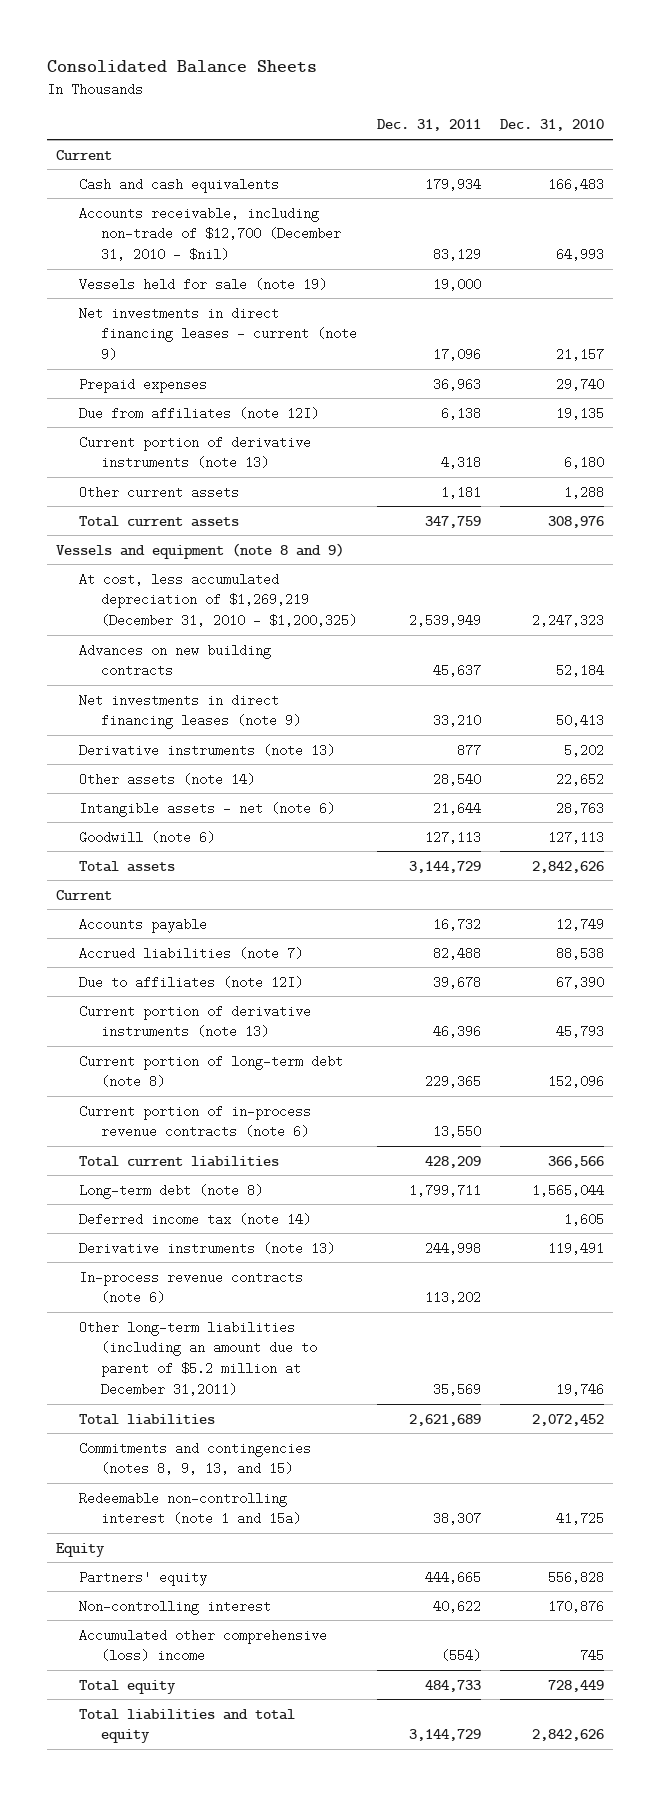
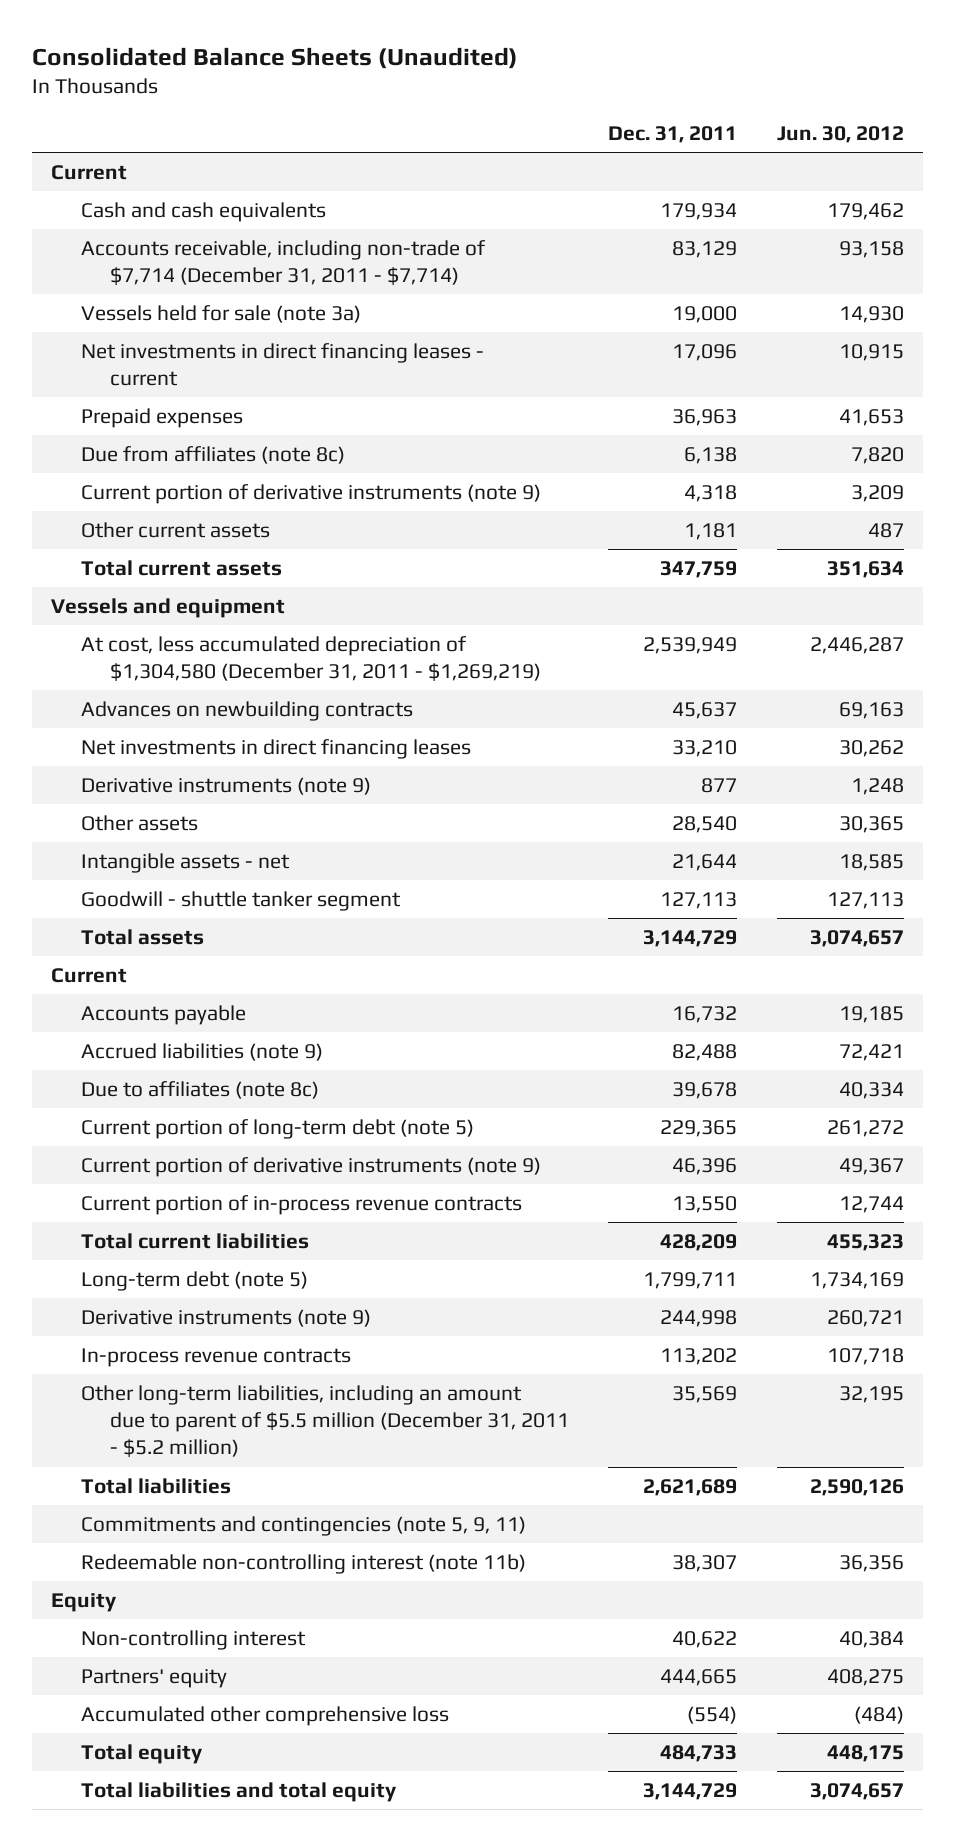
- Consolidated Balance Sheets
+ Consolidated Balance Sheets (Unaudited)
- | Dec. 31, 2011 | Dec. 31, 2010
+ | Dec. 31, 2011 | Jun. 30, 2012
- Accounts receivable, including non-trade of $12,700 (December 31, 2010 - $nil) | 83,129 | 64,993
- Vessels held for sale (note 19) | 19,000 |
- Net investments in direct financing leases - current (note 9) | 17,096 | 21,157
+ Accounts receivable, including non-trade of $7,714 (December 31, 2011 - $7,714) | 83,129 | 93,158
+ Vessels held for sale (note 3a) | 19,000 | 14,930
+ Net investments in direct financing leases - current | 17,096 | 10,915
- Due from affiliates (note 12I) | 6,138 | 19,135
- Current portion of derivative instruments (note 13) | 4,318 | 6,180
+ Due from affiliates (note 8c) | 6,138 | 7,820
+ Current portion of derivative instruments (note 9) | 4,318 | 3,209
- Vessels and equipment (note 8 and 9)
- At cost, less accumulated depreciation of $1,269,219 (December 31, 2010 - $1,200,325) | 2,539,949 | 2,247,323
- Advances on new building contracts | 45,637 | 52,184
- Net investments in direct financing leases (note 9) | 33,210 | 50,413
- Derivative instruments (note 13) | 877 | 5,202
- Other assets (note 14) | 28,540 | 22,652
- Intangible assets - net (note 6) | 21,644 | 28,763
- Goodwill (note 6) | 127,113 | 127,113
+ Vessels and equipment
+ At cost, less accumulated depreciation of $1,304,580 (December 31, 2011 - $1,269,219) | 2,539,949 | 2,446,287
+ Advances on newbuilding contracts | 45,637 | 69,163
+ Net investments in direct financing leases | 33,210 | 30,262
+ Derivative instruments (note 9) | 877 | 1,248
+ Other assets | 28,540 | 30,365
+ Intangible assets - net | 21,644 | 18,585
+ Goodwill - shuttle tanker segment | 127,113 | 127,113
- Accrued liabilities (note 7) | 82,488 | 88,538
- Due to affiliates (note 12I) | 39,678 | 67,390
- Current portion of derivative instruments (note 13) | 46,396 | 45,793
- Current portion of long-term debt (note 8) | 229,365 | 152,096
- Current portion of in-process revenue contracts (note 6) | 13,550 |
+ Accrued liabilities (note 9) | 82,488 | 72,421
+ Due to affiliates (note 8c) | 39,678 | 40,334
+ Current portion of long-term debt (note 5) | 229,365 | 261,272
+ Current portion of derivative instruments (note 9) | 46,396 | 49,367
+ Current portion of in-process revenue contracts | 13,550 | 12,744
- Long-term debt (note 8) | 1,799,711 | 1,565,044
- Deferred income tax (note 14) | | 1,605
- Derivative instruments (note 13) | 244,998 | 119,491
- In-process revenue contracts (note 6) | 113,202 |
- Other long-term liabilities (including an amount due to parent of $5.2 million at December 31,2011) | 35,569 | 19,746
+ Long-term debt (note 5) | 1,799,711 | 1,734,169
+ Derivative instruments (note 9) | 244,998 | 260,721
+ In-process revenue contracts | 113,202 | 107,718
+ Other long-term liabilities, including an amount due to parent of $5.5 million (December 31, 2011 - $5.2 million) | 35,569 | 32,195
- Commitments and contingencies (notes 8, 9, 13, and 15)
- Redeemable non-controlling interest (note 1 and 15a) | 38,307 | 41,725
+ Commitments and contingencies (note 5, 9, 11)
+ Redeemable non-controlling interest (note 11b) | 38,307 | 36,356
- Accumulated other comprehensive (loss) income | (554) | 745
moved down: Partners' equity | 444,665 | 408,275
+ Accumulated other comprehensive loss | (554) | (484)

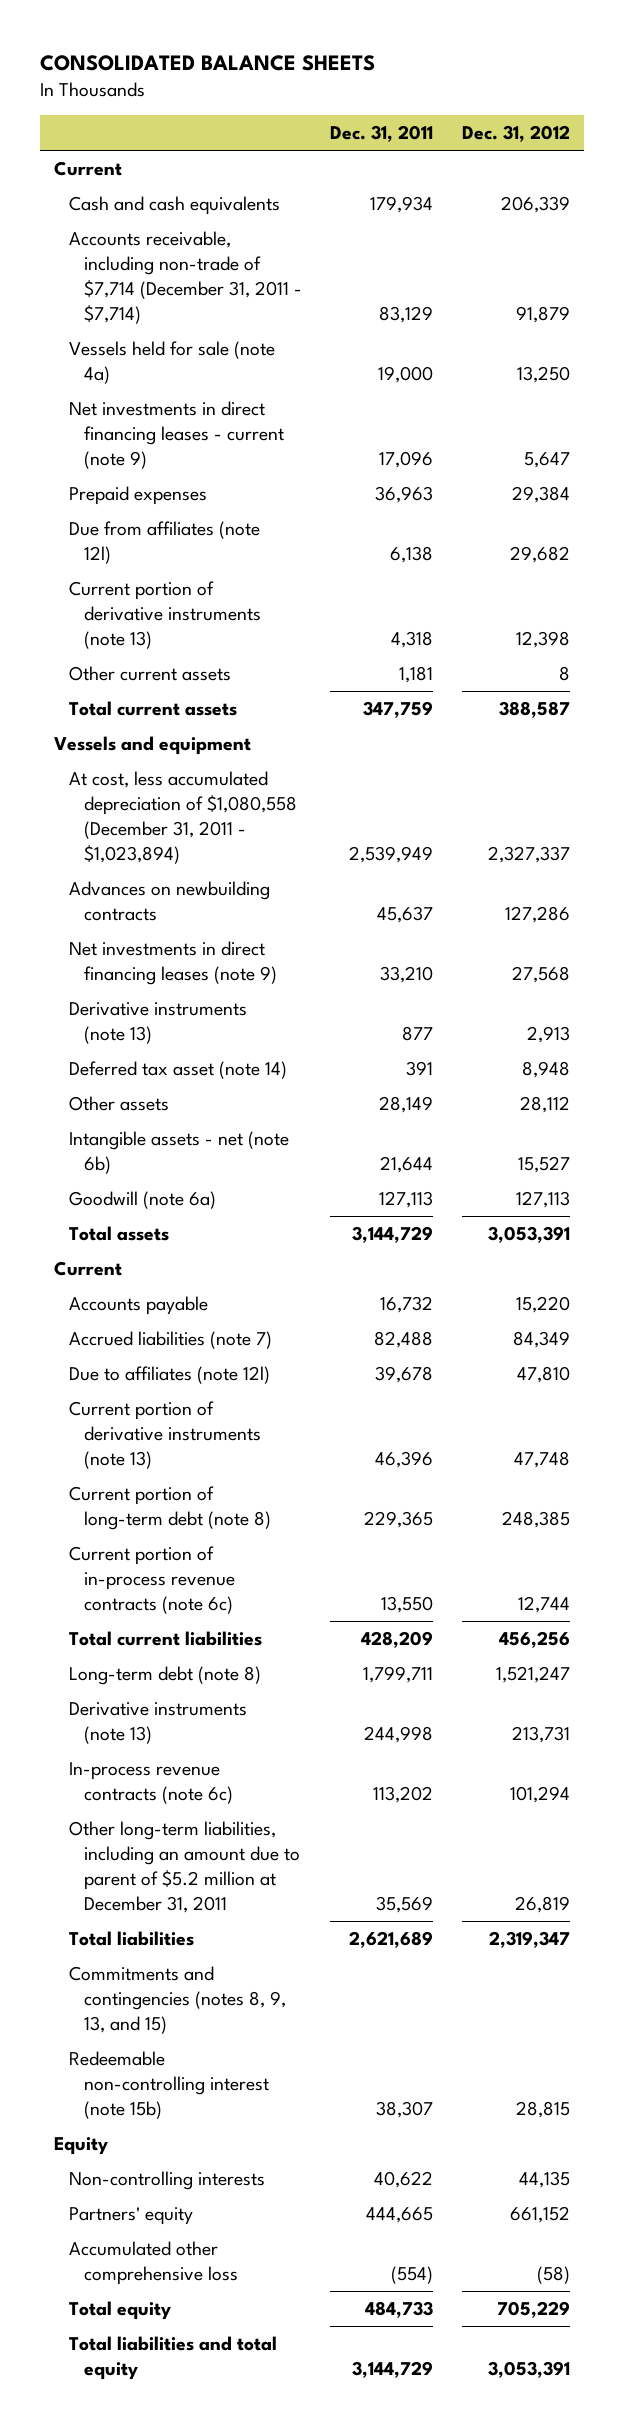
- Consolidated Balance Sheets (Unaudited)
+ CONSOLIDATED BALANCE SHEETS
- | Dec. 31, 2011 | Jun. 30, 2012
+ | Dec. 31, 2011 | Dec. 31, 2012
- Vessels held for sale (note 3a) | 19,000 | 14,930
- Net investments in direct financing leases - current | 17,096 | 10,915
+ Vessels held for sale (note 4a) | 19,000 | 13,250
+ Net investments in direct financing leases - current (note 9) | 17,096 | 5,647
- Due from affiliates (note 8c) | 6,138 | 7,820
- Current portion of derivative instruments (note 9) | 4,318 | 3,209
+ Due from affiliates (note 12l) | 6,138 | 29,682
+ Current portion of derivative instruments (note 13) | 4,318 | 12,398
- At cost, less accumulated depreciation of $1,304,580 (December 31, 2011 - $1,269,219) | 2,539,949 | 2,446,287
+ At cost, less accumulated depreciation of $1,080,558 (December 31, 2011 - $1,023,894) | 2,539,949 | 2,327,337
- Net investments in direct financing leases | 33,210 | 30,262
- Derivative instruments (note 9) | 877 | 1,248
- Other assets | 28,540 | 30,365
- Intangible assets - net | 21,644 | 18,585
- Goodwill - shuttle tanker segment | 127,113 | 127,113
+ Net investments in direct financing leases (note 9) | 33,210 | 27,568
+ Derivative instruments (note 13) | 877 | 2,913
+ Deferred tax asset (note 14) | 391 | 8,948
+ Other assets | 28,149 | 28,112
+ Intangible assets - net (note 6b) | 21,644 | 15,527
+ Goodwill (note 6a) | 127,113 | 127,113
- Accrued liabilities (note 9) | 82,488 | 72,421
- Due to affiliates (note 8c) | 39,678 | 40,334
- Current portion of long-term debt (note 5) | 229,365 | 261,272
- Current portion of derivative instruments (note 9) | 46,396 | 49,367
- Current portion of in-process revenue contracts | 13,550 | 12,744
+ Accrued liabilities (note 7) | 82,488 | 84,349
+ Due to affiliates (note 12l) | 39,678 | 47,810
+ Current portion of derivative instruments (note 13) | 46,396 | 47,748
+ Current portion of long-term debt (note 8) | 229,365 | 248,385
+ Current portion of in-process revenue contracts (note 6c) | 13,550 | 12,744
- Long-term debt (note 5) | 1,799,711 | 1,734,169
- Derivative instruments (note 9) | 244,998 | 260,721
- In-process revenue contracts | 113,202 | 107,718
- Other long-term liabilities, including an amount due to parent of $5.5 million (December 31, 2011 - $5.2 million) | 35,569 | 32,195
+ Long-term debt (note 8) | 1,799,711 | 1,521,247
+ Derivative instruments (note 13) | 244,998 | 213,731
+ In-process revenue contracts (note 6c) | 113,202 | 101,294
+ Other long-term liabilities, including an amount due to parent of $5.2 million at December 31, 2011 | 35,569 | 26,819
- Commitments and contingencies (note 5, 9, 11)
- Redeemable non-controlling interest (note 11b) | 38,307 | 36,356
+ Commitments and contingencies (notes 8, 9, 13, and 15)
+ Redeemable non-controlling interest (note 15b) | 38,307 | 28,815
- Non-controlling interest | 40,622 | 40,384
+ Non-controlling interests | 40,622 | 44,135

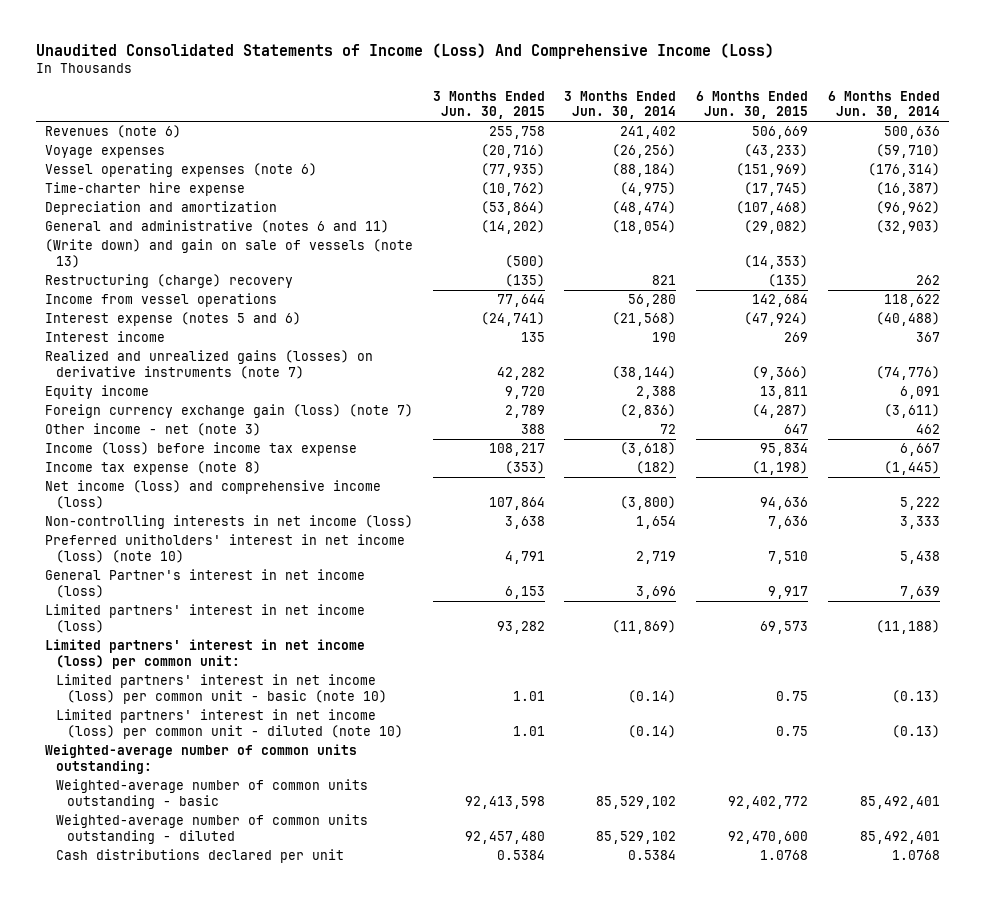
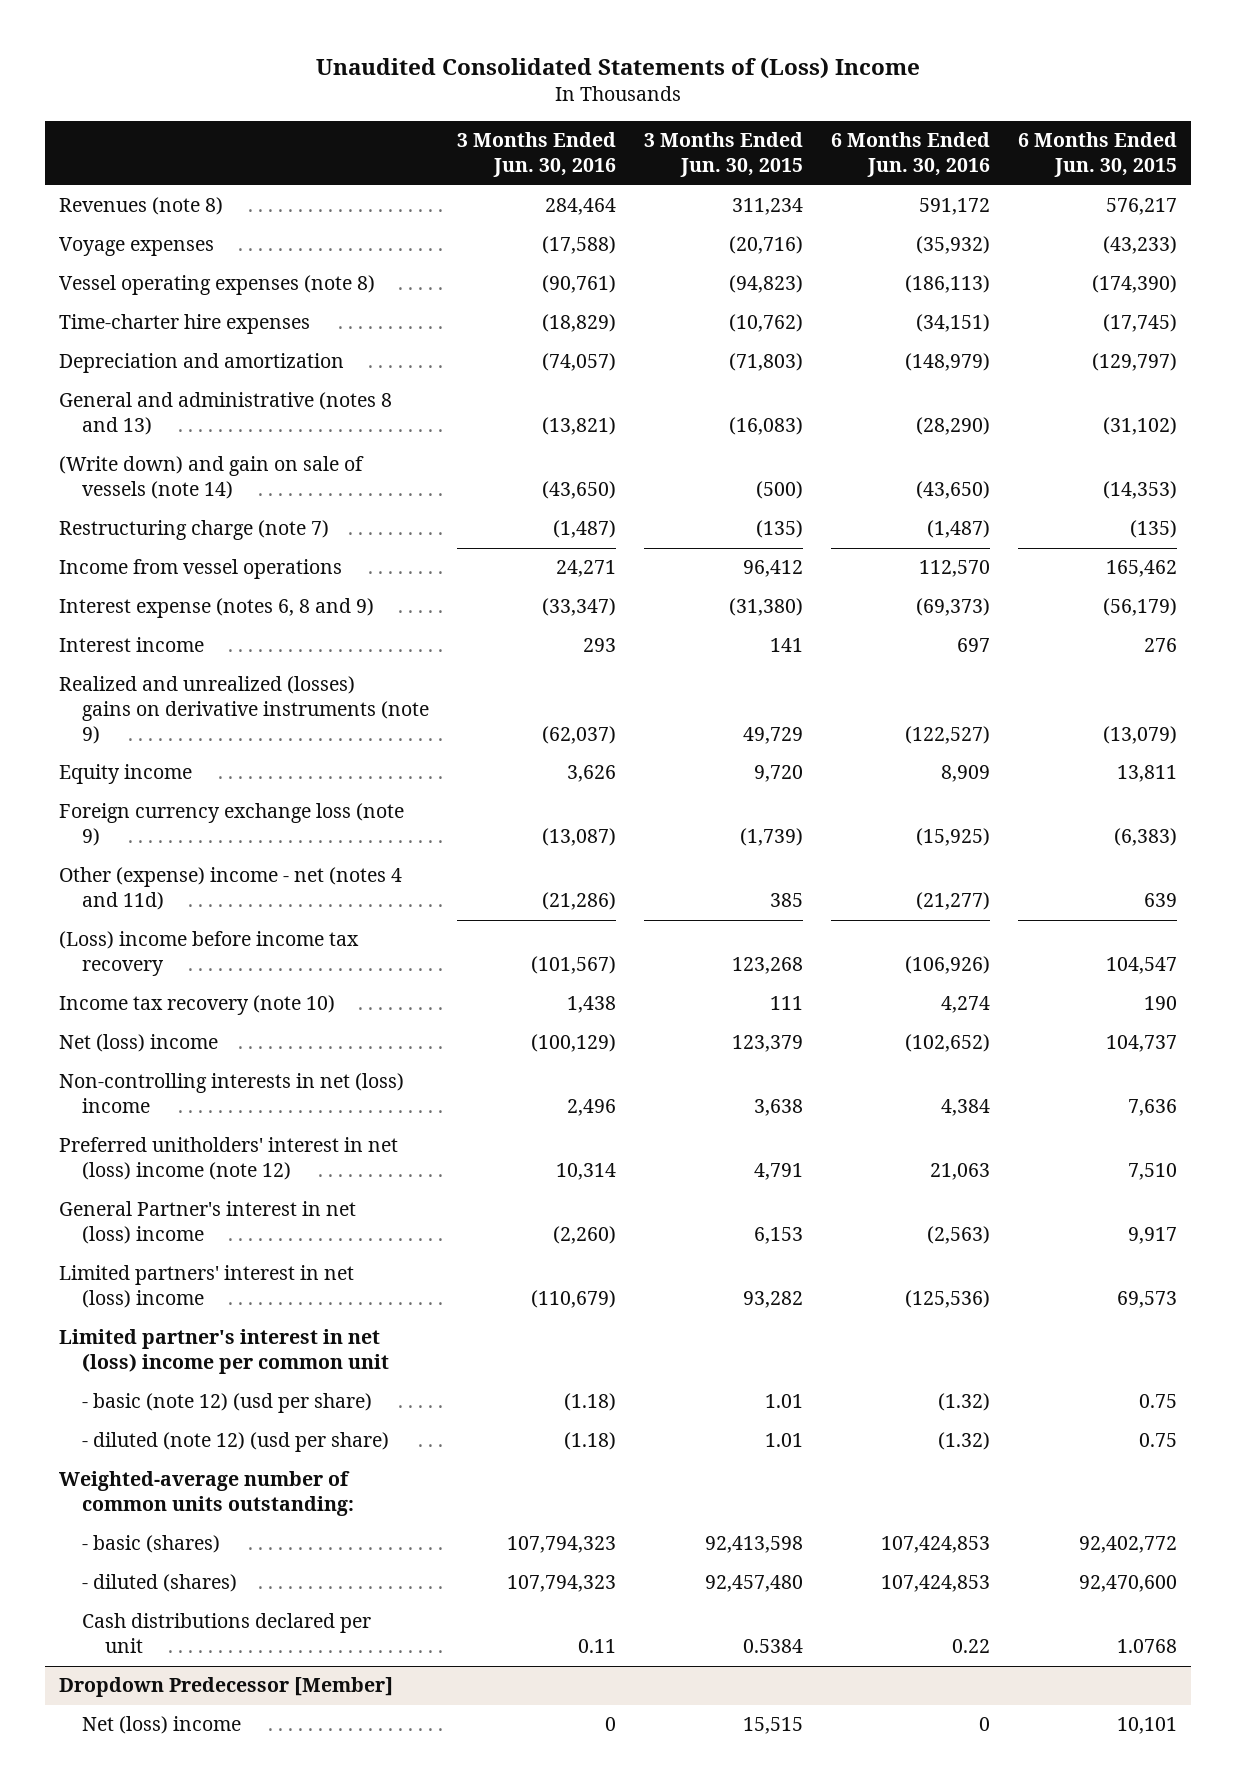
- Unaudited Consolidated Statements of Income (Loss) And Comprehensive Income (Loss)
+ Unaudited Consolidated Statements of (Loss) Income
- | 3 Months Ended Jun. 30, 2015 | 3 Months Ended Jun. 30, 2014 | 6 Months Ended Jun. 30, 2015 | 6 Months Ended Jun. 30, 2014
+ | 3 Months Ended Jun. 30, 2016 | 3 Months Ended Jun. 30, 2015 | 6 Months Ended Jun. 30, 2016 | 6 Months Ended Jun. 30, 2015
- Revenues (note 6) | 255,758 | 241,402 | 506,669 | 500,636
+ Revenues (note 8) | 284,464 | 311,234 | 591,172 | 576,217
- Vessel operating expenses (note 6) | (77,935) | (88,184) | (151,969) | (176,314)
- Time-charter hire expense | (10,762) | (4,975) | (17,745) | (16,387)
- Depreciation and amortization | (53,864) | (48,474) | (107,468) | (96,962)
- General and administrative (notes 6 and 11) | (14,202) | (18,054) | (29,082) | (32,903)
- (Write down) and gain on sale of vessels (note 13) | (500) | | (14,353) |
- Restructuring (charge) recovery | (135) | 821 | (135) | 262
- Income from vessel operations | 77,644 | 56,280 | 142,684 | 118,622
- Interest expense (notes 5 and 6) | (24,741) | (21,568) | (47,924) | (40,488)
- Interest income | 135 | 190 | 269 | 367
- Realized and unrealized gains (losses) on derivative instruments (note 7) | 42,282 | (38,144) | (9,366) | (74,776)
+ Vessel operating expenses (note 8) | (90,761) | (94,823) | (186,113) | (174,390)
+ Time-charter hire expenses | (18,829) | (10,762) | (34,151) | (17,745)
+ Depreciation and amortization | (74,057) | (71,803) | (148,979) | (129,797)
+ General and administrative (notes 8 and 13) | (13,821) | (16,083) | (28,290) | (31,102)
+ (Write down) and gain on sale of vessels (note 14) | (43,650) | (500) | (43,650) | (14,353)
+ Restructuring charge (note 7) | (1,487) | (135) | (1,487) | (135)
+ Income from vessel operations | 24,271 | 96,412 | 112,570 | 165,462
+ Interest expense (notes 6, 8 and 9) | (33,347) | (31,380) | (69,373) | (56,179)
+ Interest income | 293 | 141 | 697 | 276
+ Realized and unrealized (losses) gains on derivative instruments (note 9) | (62,037) | 49,729 | (122,527) | (13,079)
- Foreign currency exchange gain (loss) (note 7) | 2,789 | (2,836) | (4,287) | (3,611)
- Other income - net (note 3) | 388 | 72 | 647 | 462
- Income (loss) before income tax expense | 108,217 | (3,618) | 95,834 | 6,667
- Income tax expense (note 8) | (353) | (182) | (1,198) | (1,445)
- Net income (loss) and comprehensive income (loss) | 107,864 | (3,800) | 94,636 | 5,222
- Non-controlling interests in net income (loss) | 3,638 | 1,654 | 7,636 | 3,333
- Preferred unitholders' interest in net income (loss) (note 10) | 4,791 | 2,719 | 7,510 | 5,438
- General Partner's interest in net income (loss) | 6,153 | 3,696 | 9,917 | 7,639
- Limited partners' interest in net income (loss) | 93,282 | (11,869) | 69,573 | (11,188)
- Limited partners' interest in net income (loss) per common unit:
- Limited partners' interest in net income (loss) per common unit - basic (note 10) | 1.01 | (0.14) | 0.75 | (0.13)
- Limited partners' interest in net income (loss) per common unit - diluted (note 10) | 1.01 | (0.14) | 0.75 | (0.13)
+ Foreign currency exchange loss (note 9) | (13,087) | (1,739) | (15,925) | (6,383)
+ Other (expense) income - net (notes 4 and 11d) | (21,286) | 385 | (21,277) | 639
+ (Loss) income before income tax recovery | (101,567) | 123,268 | (106,926) | 104,547
+ Income tax recovery (note 10) | 1,438 | 111 | 4,274 | 190
+ Net (loss) income | (100,129) | 123,379 | (102,652) | 104,737
+ Non-controlling interests in net (loss) income | 2,496 | 3,638 | 4,384 | 7,636
+ Preferred unitholders' interest in net (loss) income (note 12) | 10,314 | 4,791 | 21,063 | 7,510
+ General Partner's interest in net (loss) income | (2,260) | 6,153 | (2,563) | 9,917
+ Limited partners' interest in net (loss) income | (110,679) | 93,282 | (125,536) | 69,573
+ Limited partner's interest in net (loss) income per common unit
+ - basic (note 12) (usd per share) | (1.18) | 1.01 | (1.32) | 0.75
+ - diluted (note 12) (usd per share) | (1.18) | 1.01 | (1.32) | 0.75
- Weighted-average number of common units outstanding - basic | 92,413,598 | 85,529,102 | 92,402,772 | 85,492,401
- Weighted-average number of common units outstanding - diluted | 92,457,480 | 85,529,102 | 92,470,600 | 85,492,401
+ - basic (shares) | 107,794,323 | 92,413,598 | 107,424,853 | 92,402,772
+ - diluted (shares) | 107,794,323 | 92,457,480 | 107,424,853 | 92,470,600
+ Dropdown Predecessor [Member]
+ Net (loss) income | 0 | 15,515 | 0 | 10,101

